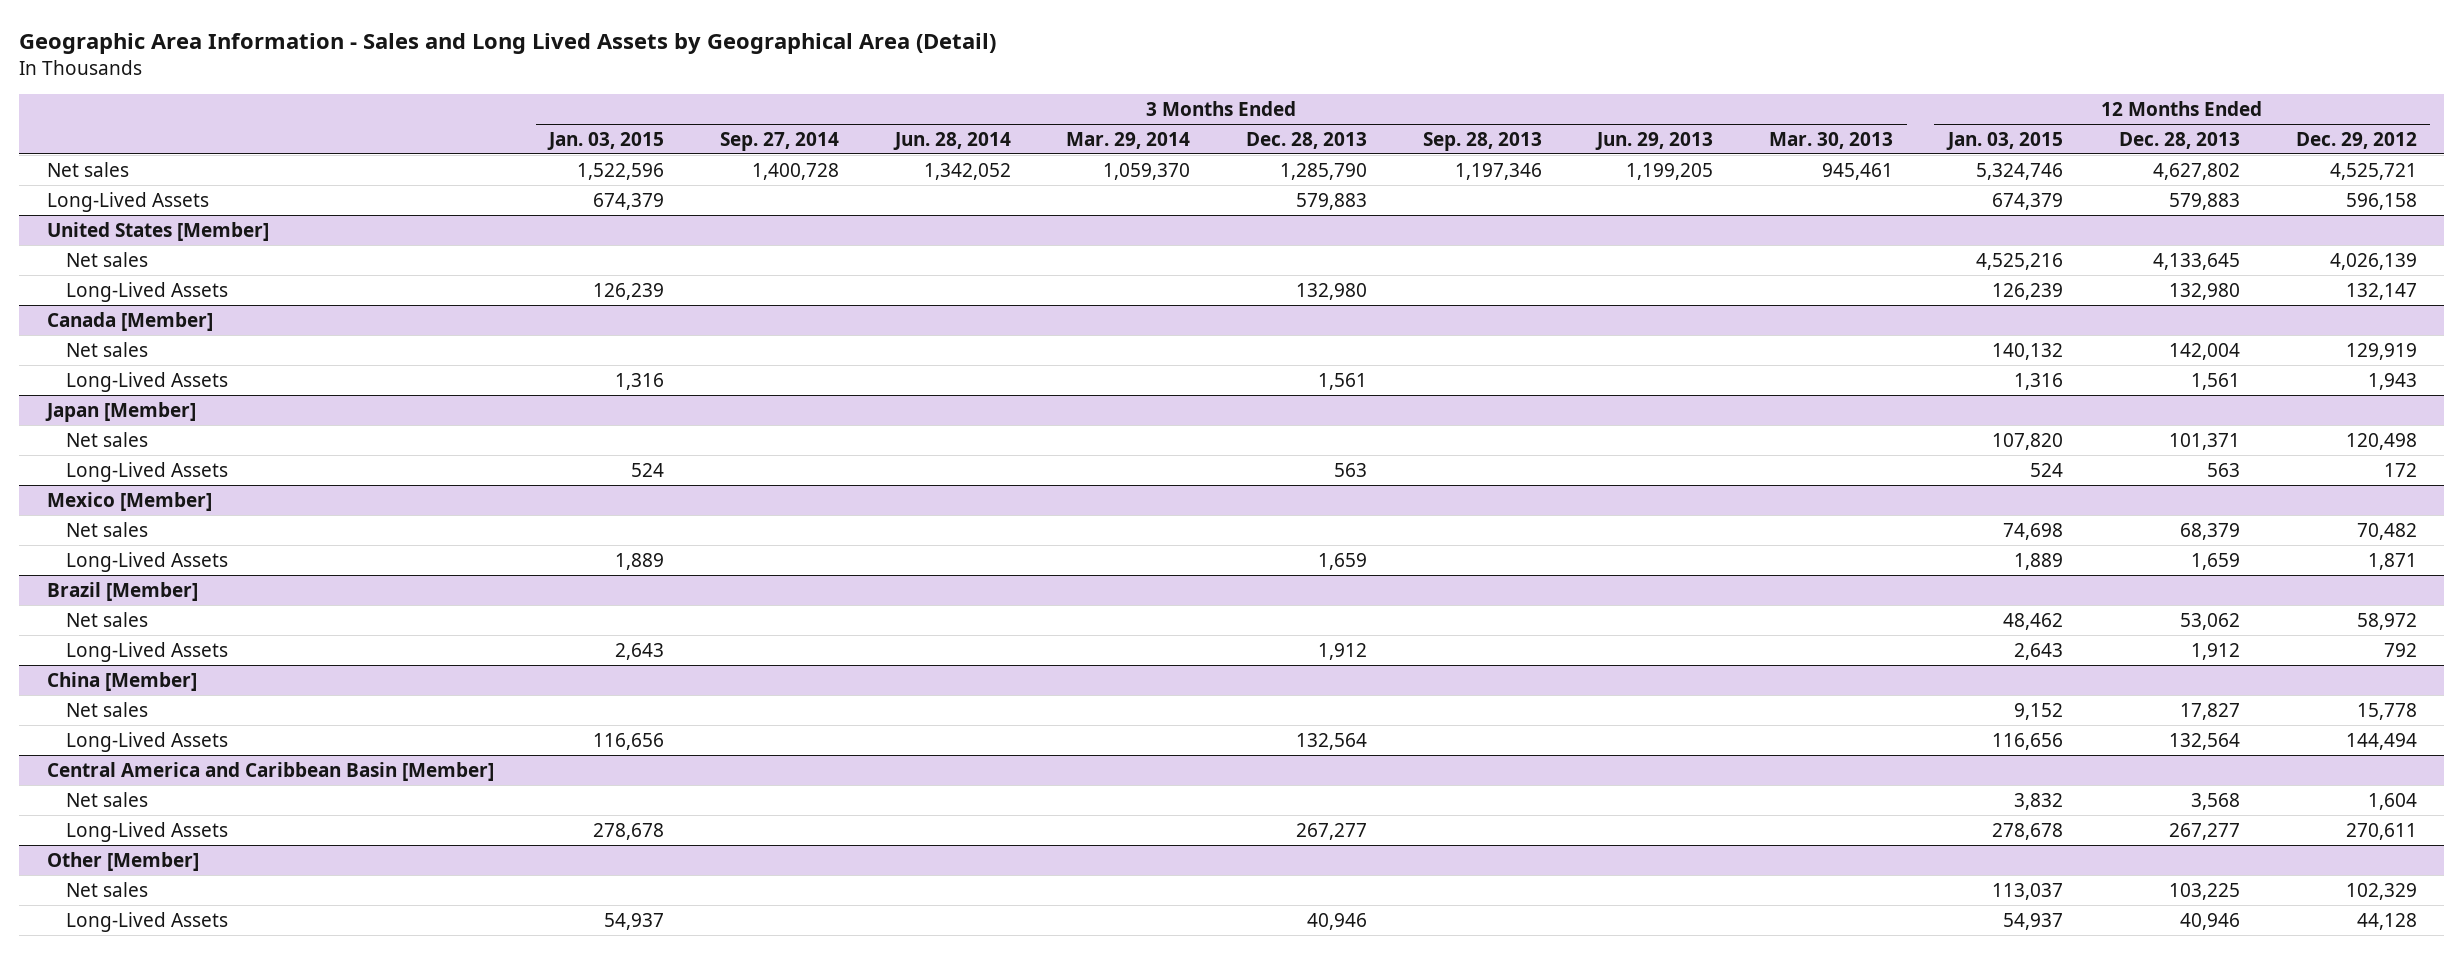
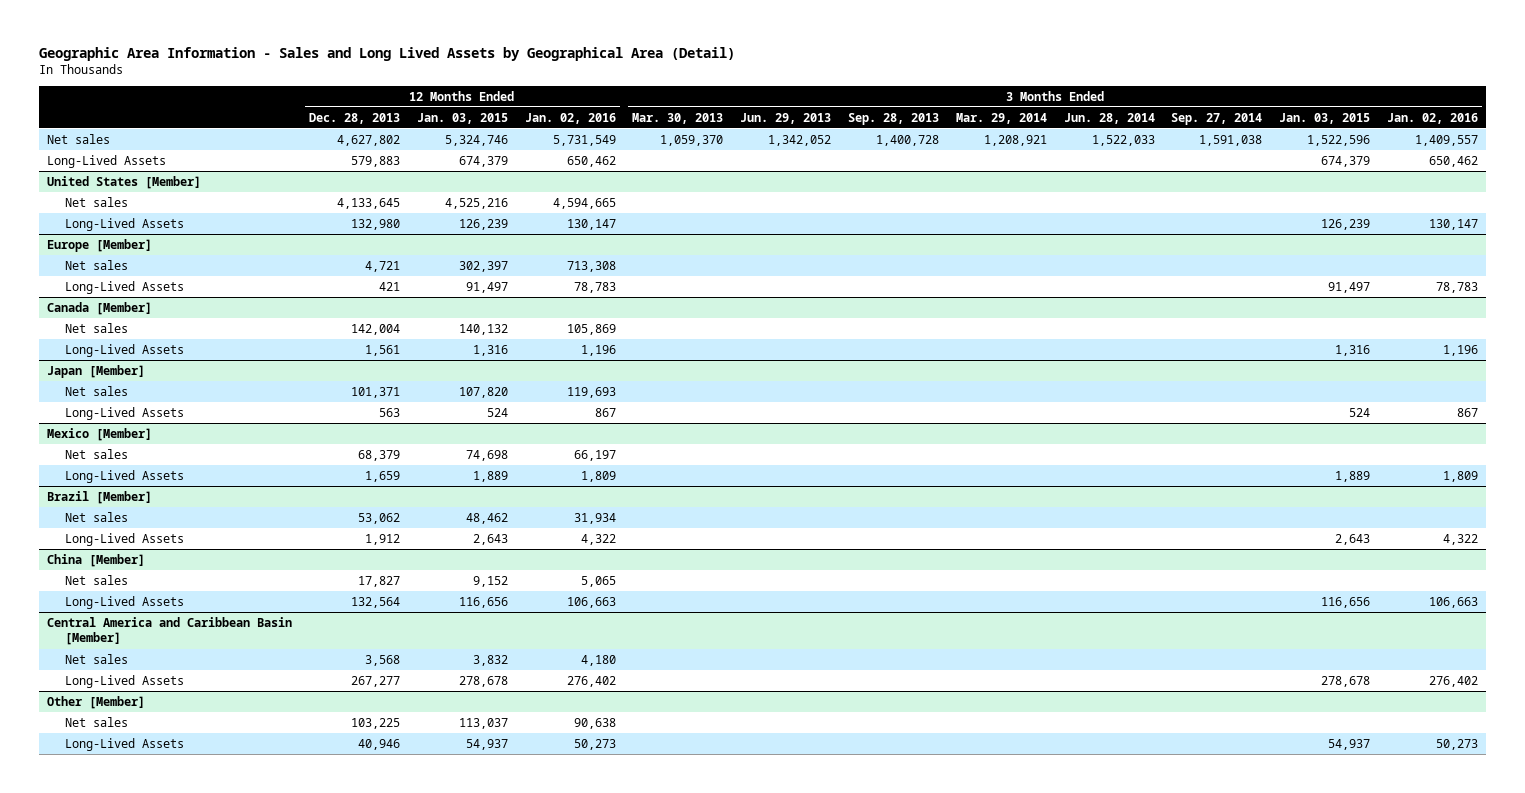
- | 3 Months Ended Jan. 03, 2015 | 3 Months Ended Sep. 27, 2014 | 3 Months Ended Jun. 28, 2014 | 3 Months Ended Mar. 29, 2014 | 3 Months Ended Dec. 28, 2013 | 3 Months Ended Sep. 28, 2013 | 3 Months Ended Jun. 29, 2013 | 3 Months Ended Mar. 30, 2013 | 12 Months Ended Jan. 03, 2015 | 12 Months Ended Dec. 28, 2013 | 12 Months Ended Dec. 29, 2012
+ | 12 Months Ended Dec. 28, 2013 | 12 Months Ended Jan. 03, 2015 | 12 Months Ended Jan. 02, 2016 | 3 Months Ended Mar. 30, 2013 | 3 Months Ended Jun. 29, 2013 | 3 Months Ended Sep. 28, 2013 | 3 Months Ended Mar. 29, 2014 | 3 Months Ended Jun. 28, 2014 | 3 Months Ended Sep. 27, 2014 | 3 Months Ended Jan. 03, 2015 | 3 Months Ended Jan. 02, 2016
- Net sales | 1,522,596 | 1,400,728 | 1,342,052 | 1,059,370 | 1,285,790 | 1,197,346 | 1,199,205 | 945,461 | 5,324,746 | 4,627,802 | 4,525,721
+ Net sales | 4,627,802 | 5,324,746 | 5,731,549 | 1,059,370 | 1,342,052 | 1,400,728 | 1,208,921 | 1,522,033 | 1,591,038 | 1,522,596 | 1,409,557
+ Europe [Member]
+ Net sales | 4,721 | 302,397 | 713,308 | | | | | | | |
+ Long-Lived Assets | 421 | 91,497 | 78,783 | | | | | | | 91,497 | 78,783

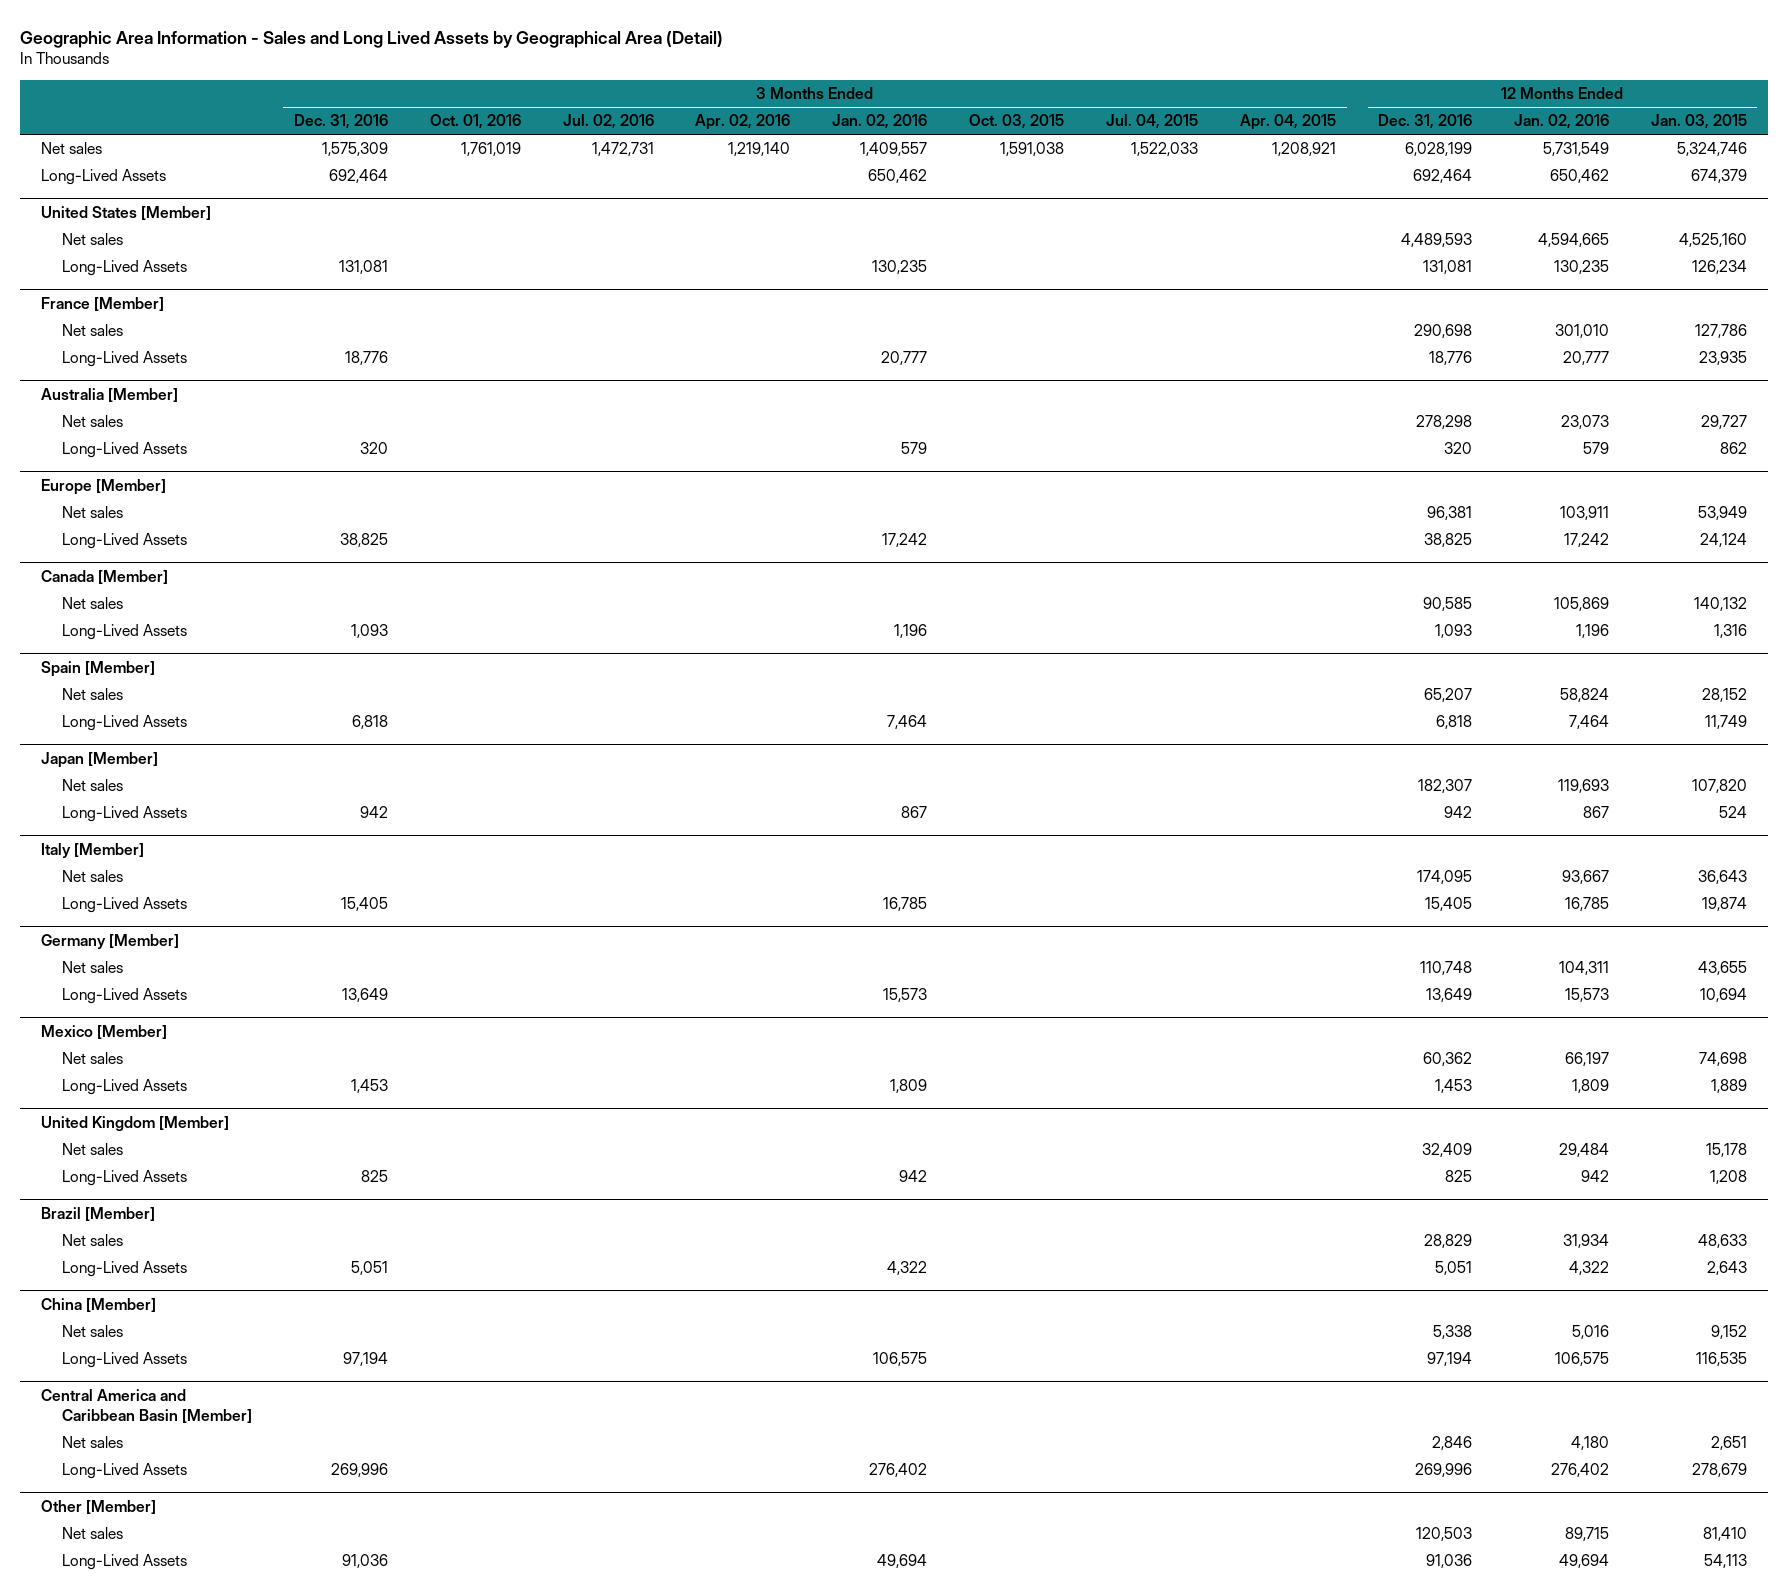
- | 12 Months Ended Dec. 28, 2013 | 12 Months Ended Jan. 03, 2015 | 12 Months Ended Jan. 02, 2016 | 3 Months Ended Mar. 30, 2013 | 3 Months Ended Jun. 29, 2013 | 3 Months Ended Sep. 28, 2013 | 3 Months Ended Mar. 29, 2014 | 3 Months Ended Jun. 28, 2014 | 3 Months Ended Sep. 27, 2014 | 3 Months Ended Jan. 03, 2015 | 3 Months Ended Jan. 02, 2016
+ | 3 Months Ended Dec. 31, 2016 | 3 Months Ended Oct. 01, 2016 | 3 Months Ended Jul. 02, 2016 | 3 Months Ended Apr. 02, 2016 | 3 Months Ended Jan. 02, 2016 | 3 Months Ended Oct. 03, 2015 | 3 Months Ended Jul. 04, 2015 | 3 Months Ended Apr. 04, 2015 | 12 Months Ended Dec. 31, 2016 | 12 Months Ended Jan. 02, 2016 | 12 Months Ended Jan. 03, 2015
@ United States [Member]
- Net sales | 4,133,645 | 4,525,216 | 4,594,665 | | | | | | | |
- Long-Lived Assets | 132,980 | 126,239 | 130,147 | | | | | | | 126,239 | 130,147
+ Net sales | | | | | | | | | 4,489,593 | 4,594,665 | 4,525,160
+ Long-Lived Assets | 131,081 | | | | 130,235 | | | | 131,081 | 130,235 | 126,234
+ France [Member]
+ Net sales | | | | | | | | | 290,698 | 301,010 | 127,786
+ Long-Lived Assets | 18,776 | | | | 20,777 | | | | 18,776 | 20,777 | 23,935
+ Australia [Member]
+ Net sales | | | | | | | | | 278,298 | 23,073 | 29,727
+ Long-Lived Assets | 320 | | | | 579 | | | | 320 | 579 | 862
@ Europe [Member]
- Net sales | 4,721 | 302,397 | 713,308 | | | | | | | |
- Long-Lived Assets | 421 | 91,497 | 78,783 | | | | | | | 91,497 | 78,783
+ Net sales | | | | | | | | | 96,381 | 103,911 | 53,949
+ Long-Lived Assets | 38,825 | | | | 17,242 | | | | 38,825 | 17,242 | 24,124
+ Spain [Member]
+ Net sales | | | | | | | | | 65,207 | 58,824 | 28,152
+ Long-Lived Assets | 6,818 | | | | 7,464 | | | | 6,818 | 7,464 | 11,749
+ Italy [Member]
+ Net sales | | | | | | | | | 174,095 | 93,667 | 36,643
+ Long-Lived Assets | 15,405 | | | | 16,785 | | | | 15,405 | 16,785 | 19,874
+ Germany [Member]
+ Net sales | | | | | | | | | 110,748 | 104,311 | 43,655
+ Long-Lived Assets | 13,649 | | | | 15,573 | | | | 13,649 | 15,573 | 10,694
+ United Kingdom [Member]
+ Net sales | | | | | | | | | 32,409 | 29,484 | 15,178
+ Long-Lived Assets | 825 | | | | 942 | | | | 825 | 942 | 1,208
@ Brazil [Member]
- Net sales | 53,062 | 48,462 | 31,934 | | | | | | | |
+ Net sales | | | | | | | | | 28,829 | 31,934 | 48,633
@ China [Member]
- Net sales | 17,827 | 9,152 | 5,065 | | | | | | | |
- Long-Lived Assets | 132,564 | 116,656 | 106,663 | | | | | | | 116,656 | 106,663
+ Net sales | | | | | | | | | 5,338 | 5,016 | 9,152
+ Long-Lived Assets | 97,194 | | | | 106,575 | | | | 97,194 | 106,575 | 116,535
@ Central America and Caribbean Basin [Member]
- Net sales | 3,568 | 3,832 | 4,180 | | | | | | | |
- Long-Lived Assets | 267,277 | 278,678 | 276,402 | | | | | | | 278,678 | 276,402
+ Net sales | | | | | | | | | 2,846 | 4,180 | 2,651
+ Long-Lived Assets | 269,996 | | | | 276,402 | | | | 269,996 | 276,402 | 278,679
@ Other [Member]
- Net sales | 103,225 | 113,037 | 90,638 | | | | | | | |
- Long-Lived Assets | 40,946 | 54,937 | 50,273 | | | | | | | 54,937 | 50,273
+ Net sales | | | | | | | | | 120,503 | 89,715 | 81,410
+ Long-Lived Assets | 91,036 | | | | 49,694 | | | | 91,036 | 49,694 | 54,113

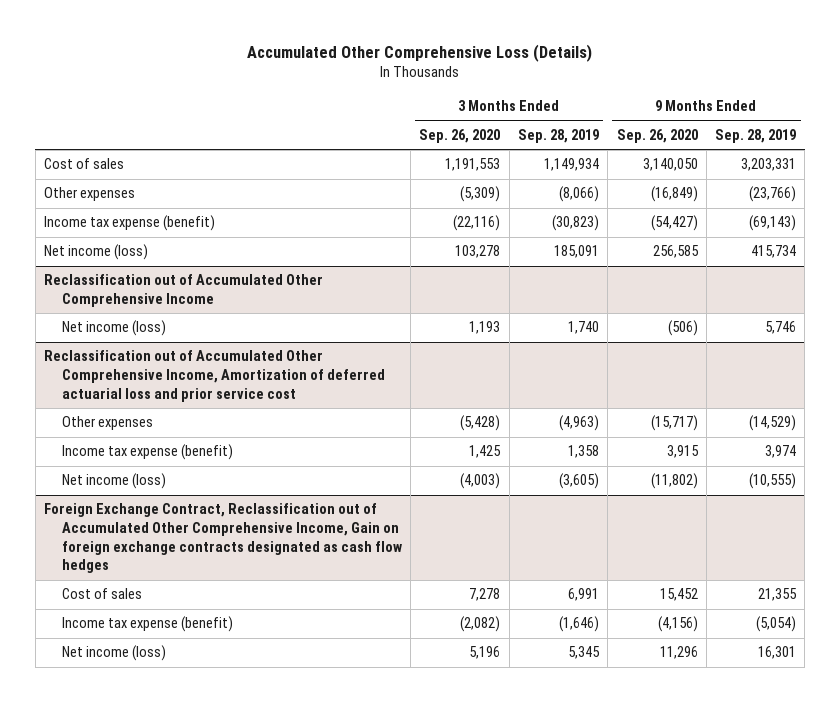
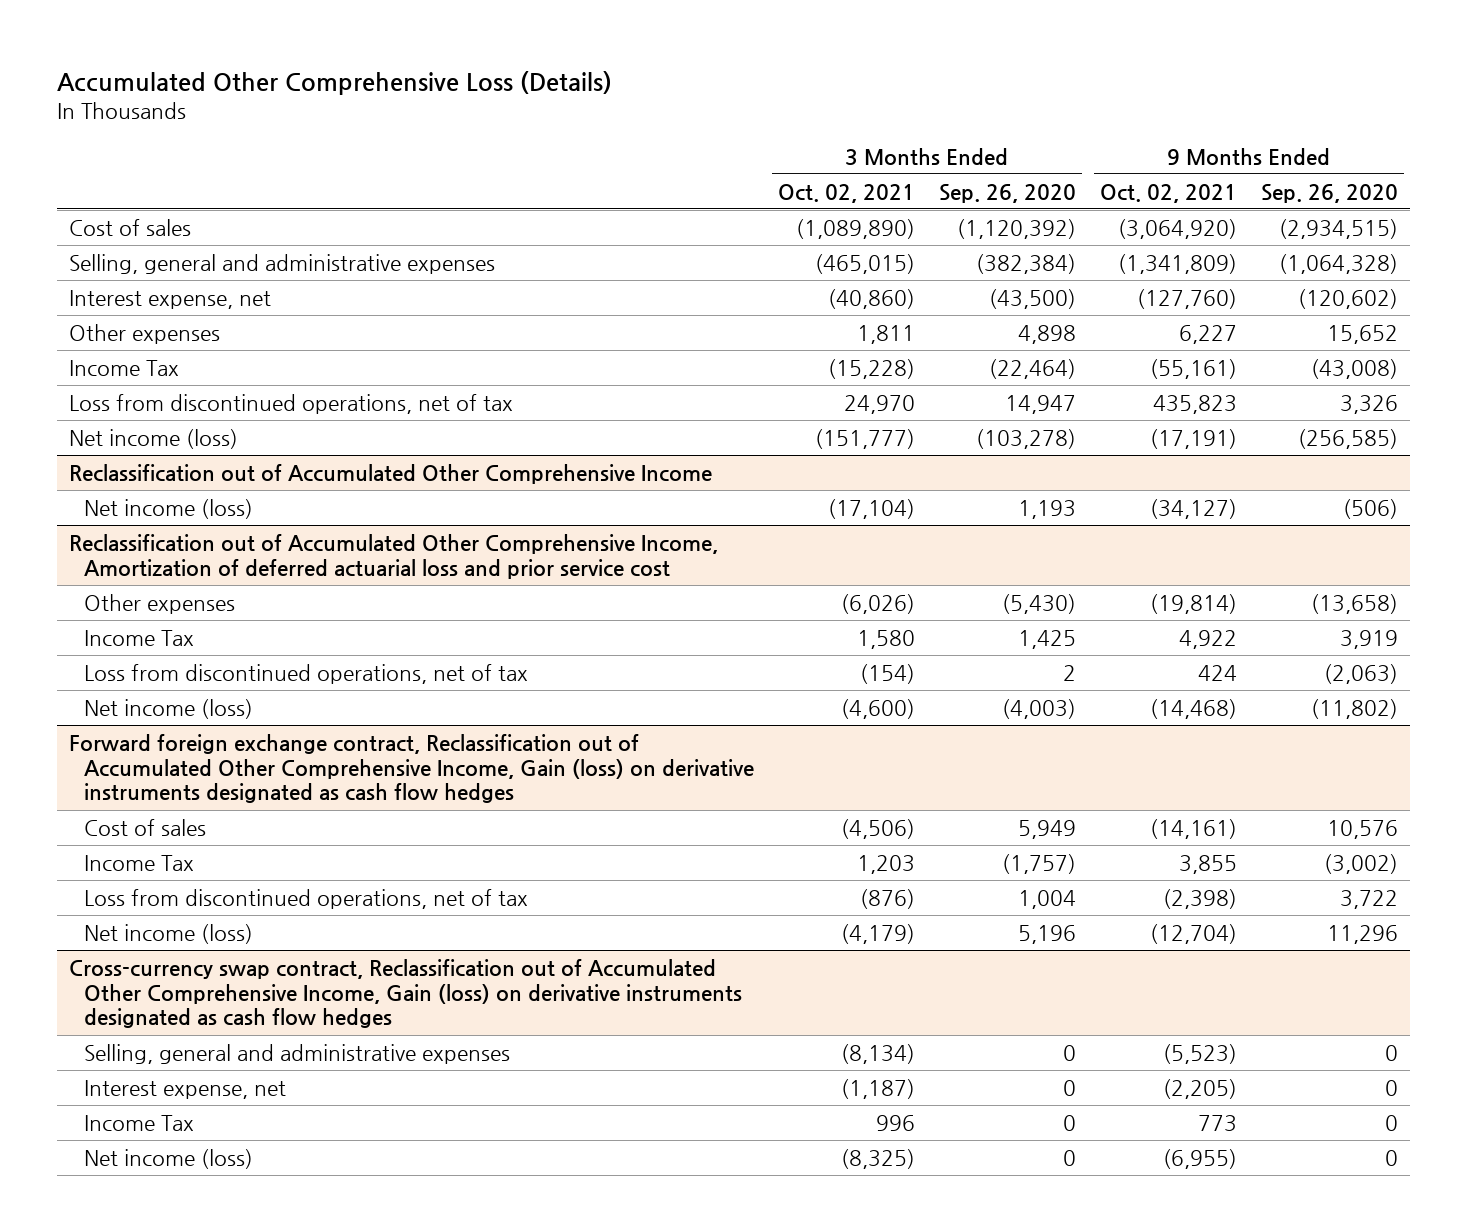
- | 3 Months Ended Sep. 26, 2020 | 3 Months Ended Sep. 28, 2019 | 9 Months Ended Sep. 26, 2020 | 9 Months Ended Sep. 28, 2019
+ | 3 Months Ended Oct. 02, 2021 | 3 Months Ended Sep. 26, 2020 | 9 Months Ended Oct. 02, 2021 | 9 Months Ended Sep. 26, 2020
- Cost of sales | 1,191,553 | 1,149,934 | 3,140,050 | 3,203,331
- Other expenses | (5,309) | (8,066) | (16,849) | (23,766)
- Income tax expense (benefit) | (22,116) | (30,823) | (54,427) | (69,143)
- Net income (loss) | 103,278 | 185,091 | 256,585 | 415,734
+ Cost of sales | (1,089,890) | (1,120,392) | (3,064,920) | (2,934,515)
+ Selling, general and administrative expenses | (465,015) | (382,384) | (1,341,809) | (1,064,328)
+ Interest expense, net | (40,860) | (43,500) | (127,760) | (120,602)
+ Other expenses | 1,811 | 4,898 | 6,227 | 15,652
+ Income Tax | (15,228) | (22,464) | (55,161) | (43,008)
+ Loss from discontinued operations, net of tax | 24,970 | 14,947 | 435,823 | 3,326
+ Net income (loss) | (151,777) | (103,278) | (17,191) | (256,585)
@ Reclassification out of Accumulated Other Comprehensive Income, Amortization of deferred actuarial loss and prior service cost
- Other expenses | (5,428) | (4,963) | (15,717) | (14,529)
- Income tax expense (benefit) | 1,425 | 1,358 | 3,915 | 3,974
+ Other expenses | (6,026) | (5,430) | (19,814) | (13,658)
+ Income Tax | 1,580 | 1,425 | 4,922 | 3,919
+ Loss from discontinued operations, net of tax | (154) | 2 | 424 | (2,063)
- Foreign Exchange Contract, Reclassification out of Accumulated Other Comprehensive Income, Gain on foreign exchange contracts designated as cash flow hedges
- Cost of sales | 7,278 | 6,991 | 15,452 | 21,355
- Income tax expense (benefit) | (2,082) | (1,646) | (4,156) | (5,054)
+ Forward foreign exchange contract, Reclassification out of Accumulated Other Comprehensive Income, Gain (loss) on derivative instruments designated as cash flow hedges
+ Cost of sales | (4,506) | 5,949 | (14,161) | 10,576
+ Income Tax | 1,203 | (1,757) | 3,855 | (3,002)
+ Loss from discontinued operations, net of tax | (876) | 1,004 | (2,398) | 3,722
+ Cross-currency swap contract, Reclassification out of Accumulated Other Comprehensive Income, Gain (loss) on derivative instruments designated as cash flow hedges
+ Selling, general and administrative expenses | (8,134) | 0 | (5,523) | 0
+ Interest expense, net | (1,187) | 0 | (2,205) | 0
+ Income Tax | 996 | 0 | 773 | 0
+ Net income (loss) | (8,325) | 0 | (6,955) | 0

